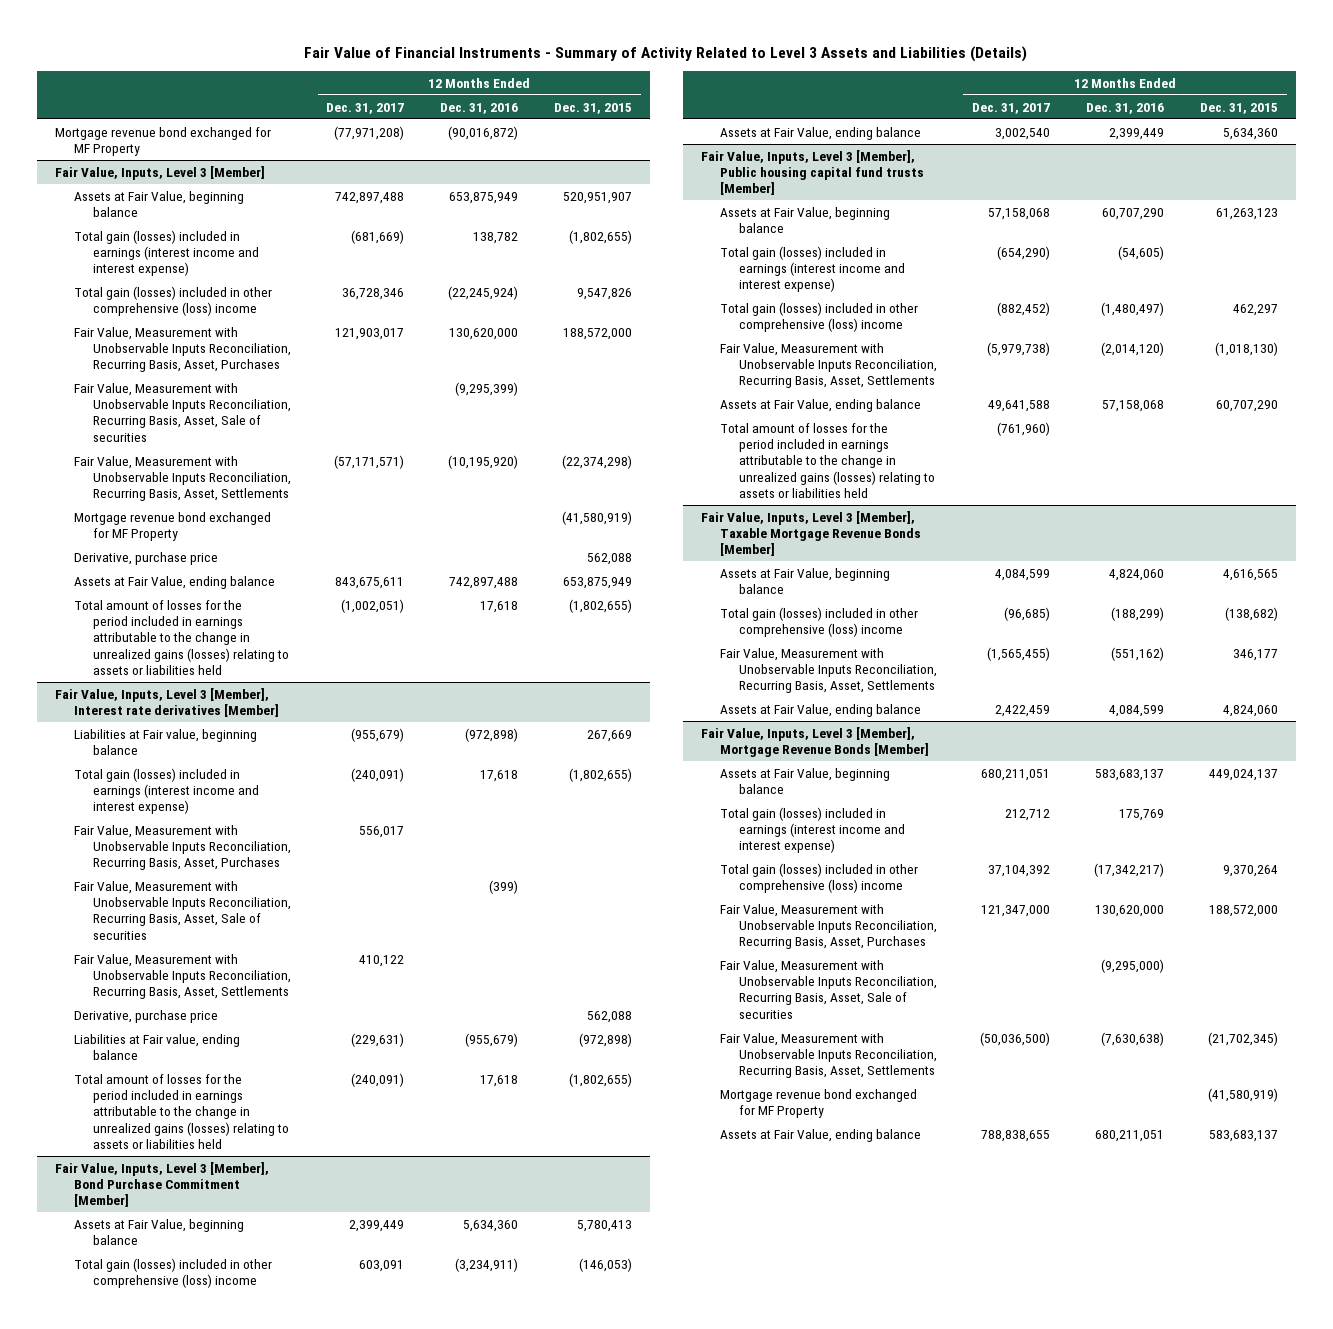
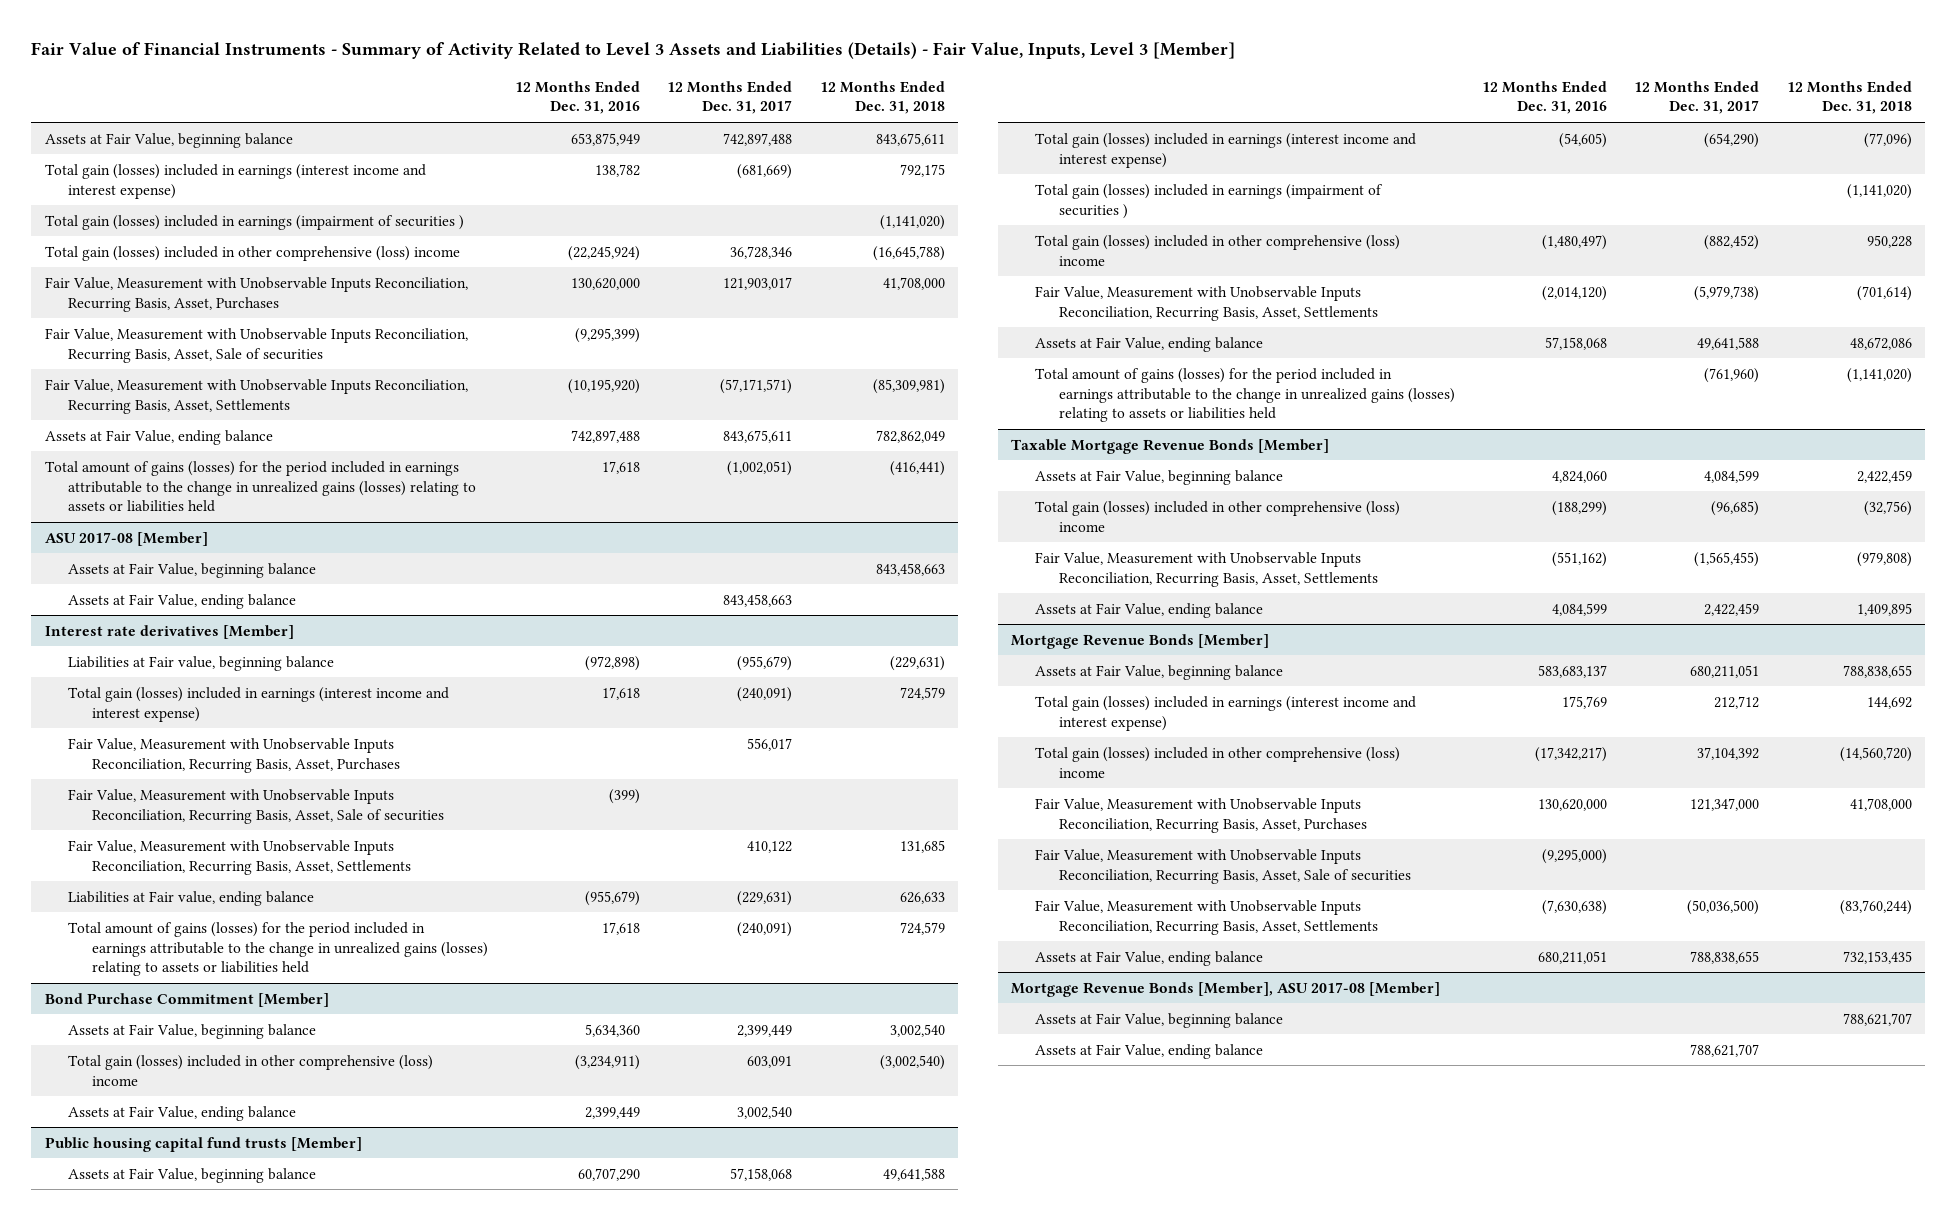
- Fair Value of Financial Instruments - Summary of Activity Related to Level 3 Assets and Liabilities (Details)
+ Fair Value of Financial Instruments - Summary of Activity Related to Level 3 Assets and Liabilities (Details) - Fair Value, Inputs, Level 3 [Member]
- | 12 Months Ended Dec. 31, 2017 | 12 Months Ended Dec. 31, 2016 | 12 Months Ended Dec. 31, 2015
+ | 12 Months Ended Dec. 31, 2016 | 12 Months Ended Dec. 31, 2017 | 12 Months Ended Dec. 31, 2018
- Mortgage revenue bond exchanged for MF Property | (77,971,208) | (90,016,872) |
- Fair Value, Inputs, Level 3 [Member]
+ Total gain (losses) included in earnings (impairment of securities ) | | | (1,141,020)
- Mortgage revenue bond exchanged for MF Property | | | (41,580,919)
- Derivative, purchase price | | | 562,088
- Total amount of losses for the period included in earnings attributable to the change in unrealized gains (losses) relating to assets or liabilities held | (1,002,051) | 17,618 | (1,802,655)
- Fair Value, Inputs, Level 3 [Member], Interest rate derivatives [Member]
+ Total amount of gains (losses) for the period included in earnings attributable to the change in unrealized gains (losses) relating to assets or liabilities held | 17,618 | (1,002,051) | (416,441)
+ ASU 2017-08 [Member]
+ Assets at Fair Value, beginning balance | | | 843,458,663
+ Assets at Fair Value, ending balance | | 843,458,663 |
+ Interest rate derivatives [Member]
- Derivative, purchase price | | | 562,088
- Total amount of losses for the period included in earnings attributable to the change in unrealized gains (losses) relating to assets or liabilities held | (240,091) | 17,618 | (1,802,655)
- Fair Value, Inputs, Level 3 [Member], Bond Purchase Commitment [Member]
+ Total amount of gains (losses) for the period included in earnings attributable to the change in unrealized gains (losses) relating to assets or liabilities held | 17,618 | (240,091) | 724,579
+ Bond Purchase Commitment [Member]
- Fair Value, Inputs, Level 3 [Member], Public housing capital fund trusts [Member]
+ Public housing capital fund trusts [Member]
+ Total gain (losses) included in earnings (impairment of securities ) | | | (1,141,020)
- Total amount of losses for the period included in earnings attributable to the change in unrealized gains (losses) relating to assets or liabilities held | (761,960) | |
- Fair Value, Inputs, Level 3 [Member], Taxable Mortgage Revenue Bonds [Member]
+ Total amount of gains (losses) for the period included in earnings attributable to the change in unrealized gains (losses) relating to assets or liabilities held | | (761,960) | (1,141,020)
+ Taxable Mortgage Revenue Bonds [Member]
- Fair Value, Inputs, Level 3 [Member], Mortgage Revenue Bonds [Member]
+ Mortgage Revenue Bonds [Member]
- Mortgage revenue bond exchanged for MF Property | | | (41,580,919)
+ Mortgage Revenue Bonds [Member], ASU 2017-08 [Member]
+ Assets at Fair Value, beginning balance | | | 788,621,707
+ Assets at Fair Value, ending balance | | 788,621,707 |

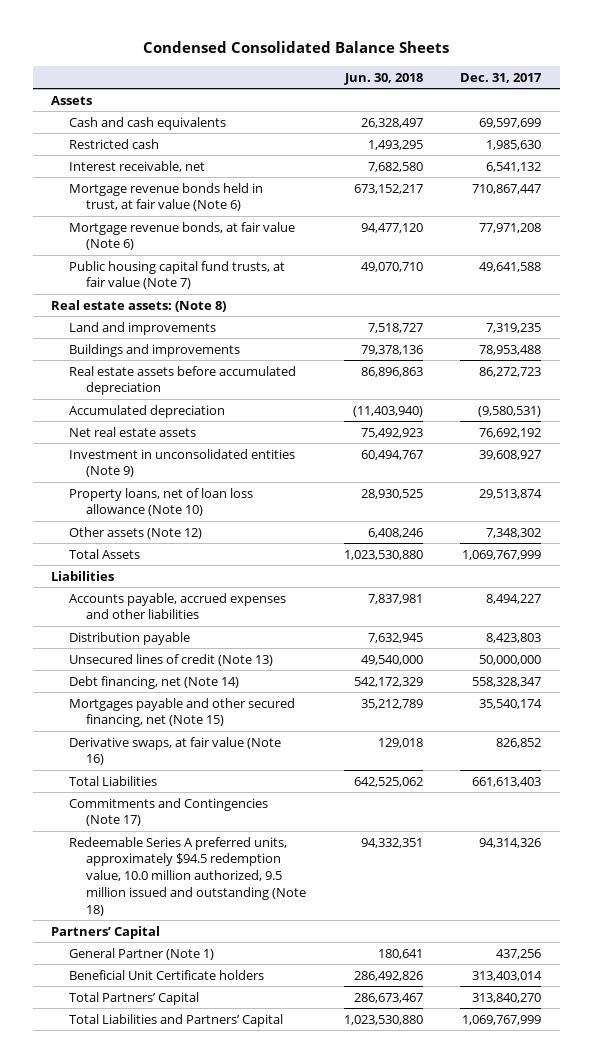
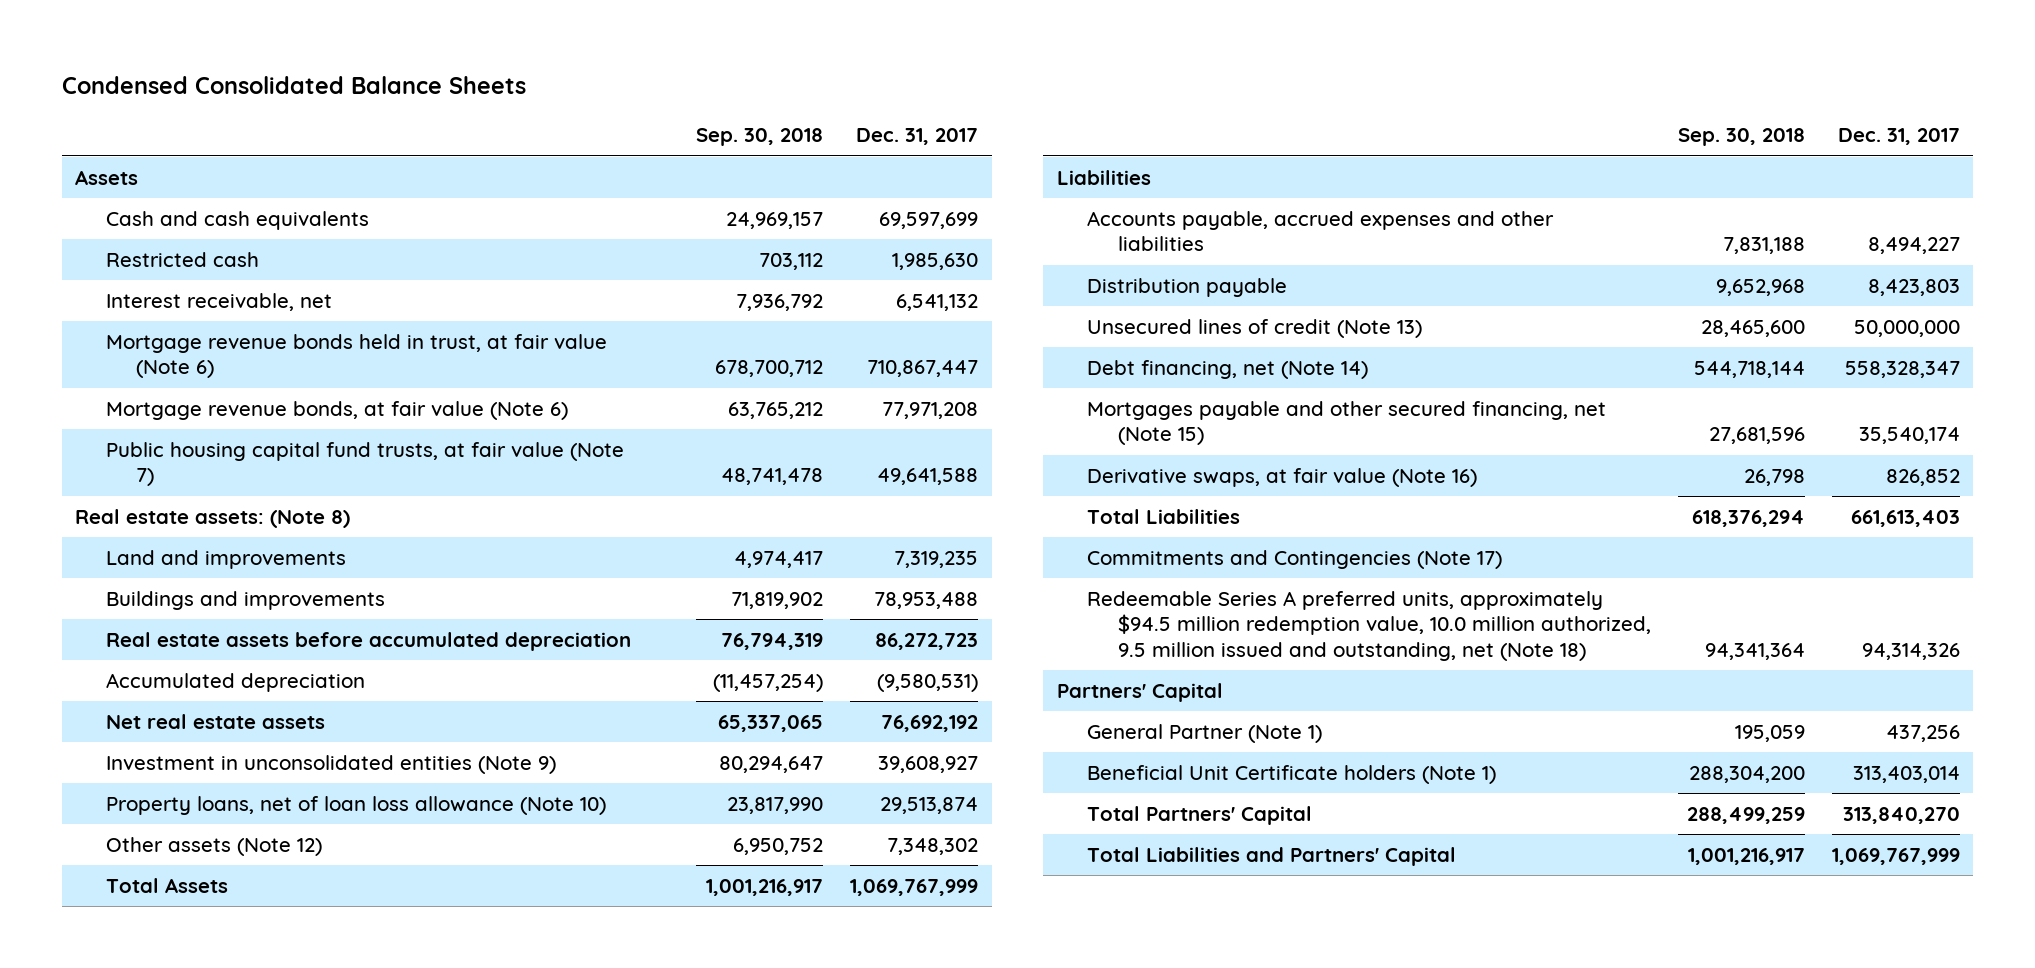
- | Jun. 30, 2018 | Dec. 31, 2017
+ | Sep. 30, 2018 | Dec. 31, 2017
- Redeemable Series A preferred units, approximately $94.5 redemption value, 10.0 million authorized, 9.5 million issued and outstanding (Note 18) | 94,332,351 | 94,314,326
+ Redeemable Series A preferred units, approximately $94.5 million redemption value, 10.0 million authorized, 9.5 million issued and outstanding, net (Note 18) | 94,341,364 | 94,314,326
- Beneficial Unit Certificate holders | 286,492,826 | 313,403,014
+ Beneficial Unit Certificate holders (Note 1) | 288,304,200 | 313,403,014

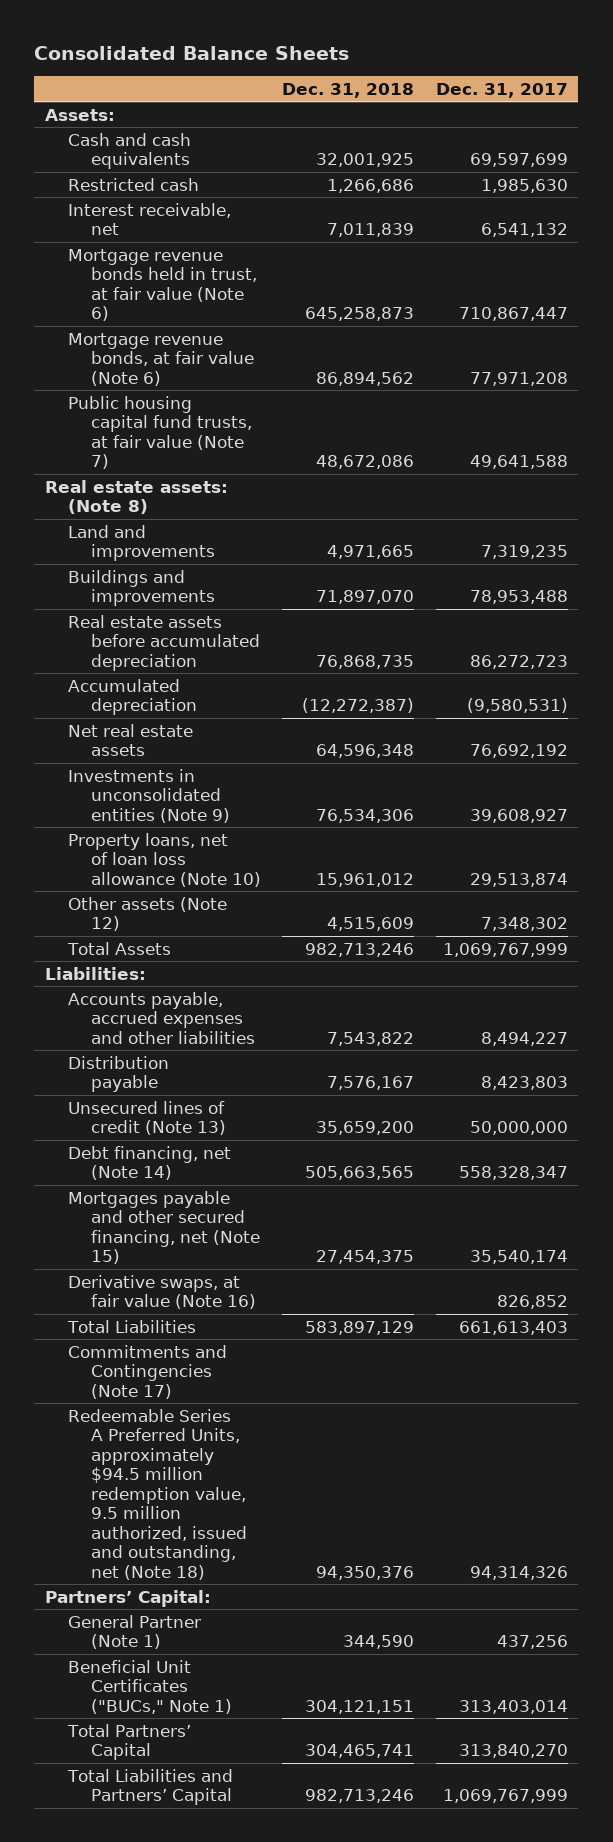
- Condensed Consolidated Balance Sheets
+ Consolidated Balance Sheets
- | Sep. 30, 2018 | Dec. 31, 2017
+ | Dec. 31, 2018 | Dec. 31, 2017
- Assets
+ Assets:
- Investment in unconsolidated entities (Note 9) | 80,294,647 | 39,608,927
+ Investments in unconsolidated entities (Note 9) | 76,534,306 | 39,608,927
- Liabilities
+ Liabilities:
- Redeemable Series A preferred units, approximately $94.5 million redemption value, 10.0 million authorized, 9.5 million issued and outstanding, net (Note 18) | 94,341,364 | 94,314,326
- Partnersʼ Capital
+ Redeemable Series A Preferred Units, approximately $94.5 million redemption value, 9.5 million authorized, issued and outstanding, net (Note 18) | 94,350,376 | 94,314,326
+ Partnersʼ Capital:
- Beneficial Unit Certificate holders (Note 1) | 288,304,200 | 313,403,014
+ Beneficial Unit Certificates ("BUCs," Note 1) | 304,121,151 | 313,403,014

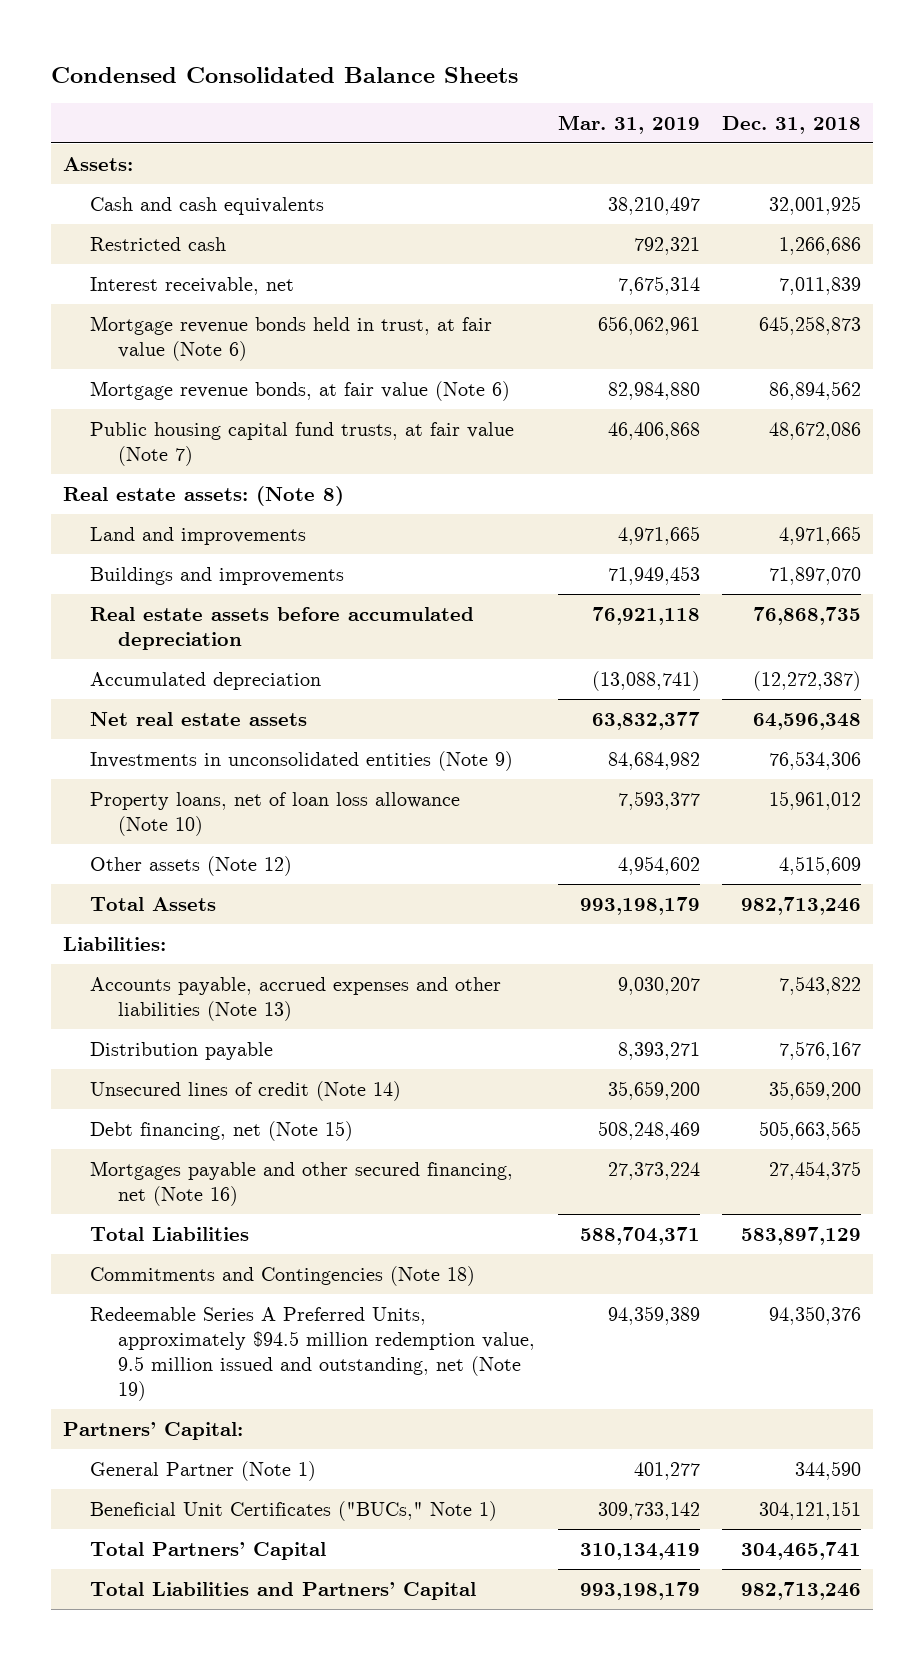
- Consolidated Balance Sheets
+ Condensed Consolidated Balance Sheets
- | Dec. 31, 2018 | Dec. 31, 2017
+ | Mar. 31, 2019 | Dec. 31, 2018
- Accounts payable, accrued expenses and other liabilities | 7,543,822 | 8,494,227
+ Accounts payable, accrued expenses and other liabilities (Note 13) | 9,030,207 | 7,543,822
- Unsecured lines of credit (Note 13) | 35,659,200 | 50,000,000
- Debt financing, net (Note 14) | 505,663,565 | 558,328,347
- Mortgages payable and other secured financing, net (Note 15) | 27,454,375 | 35,540,174
- Derivative swaps, at fair value (Note 16) | | 826,852
+ Unsecured lines of credit (Note 14) | 35,659,200 | 35,659,200
+ Debt financing, net (Note 15) | 508,248,469 | 505,663,565
+ Mortgages payable and other secured financing, net (Note 16) | 27,373,224 | 27,454,375
- Commitments and Contingencies (Note 17)
- Redeemable Series A Preferred Units, approximately $94.5 million redemption value, 9.5 million authorized, issued and outstanding, net (Note 18) | 94,350,376 | 94,314,326
+ Commitments and Contingencies (Note 18)
+ Redeemable Series A Preferred Units, approximately $94.5 million redemption value, 9.5 million issued and outstanding, net (Note 19) | 94,359,389 | 94,350,376

